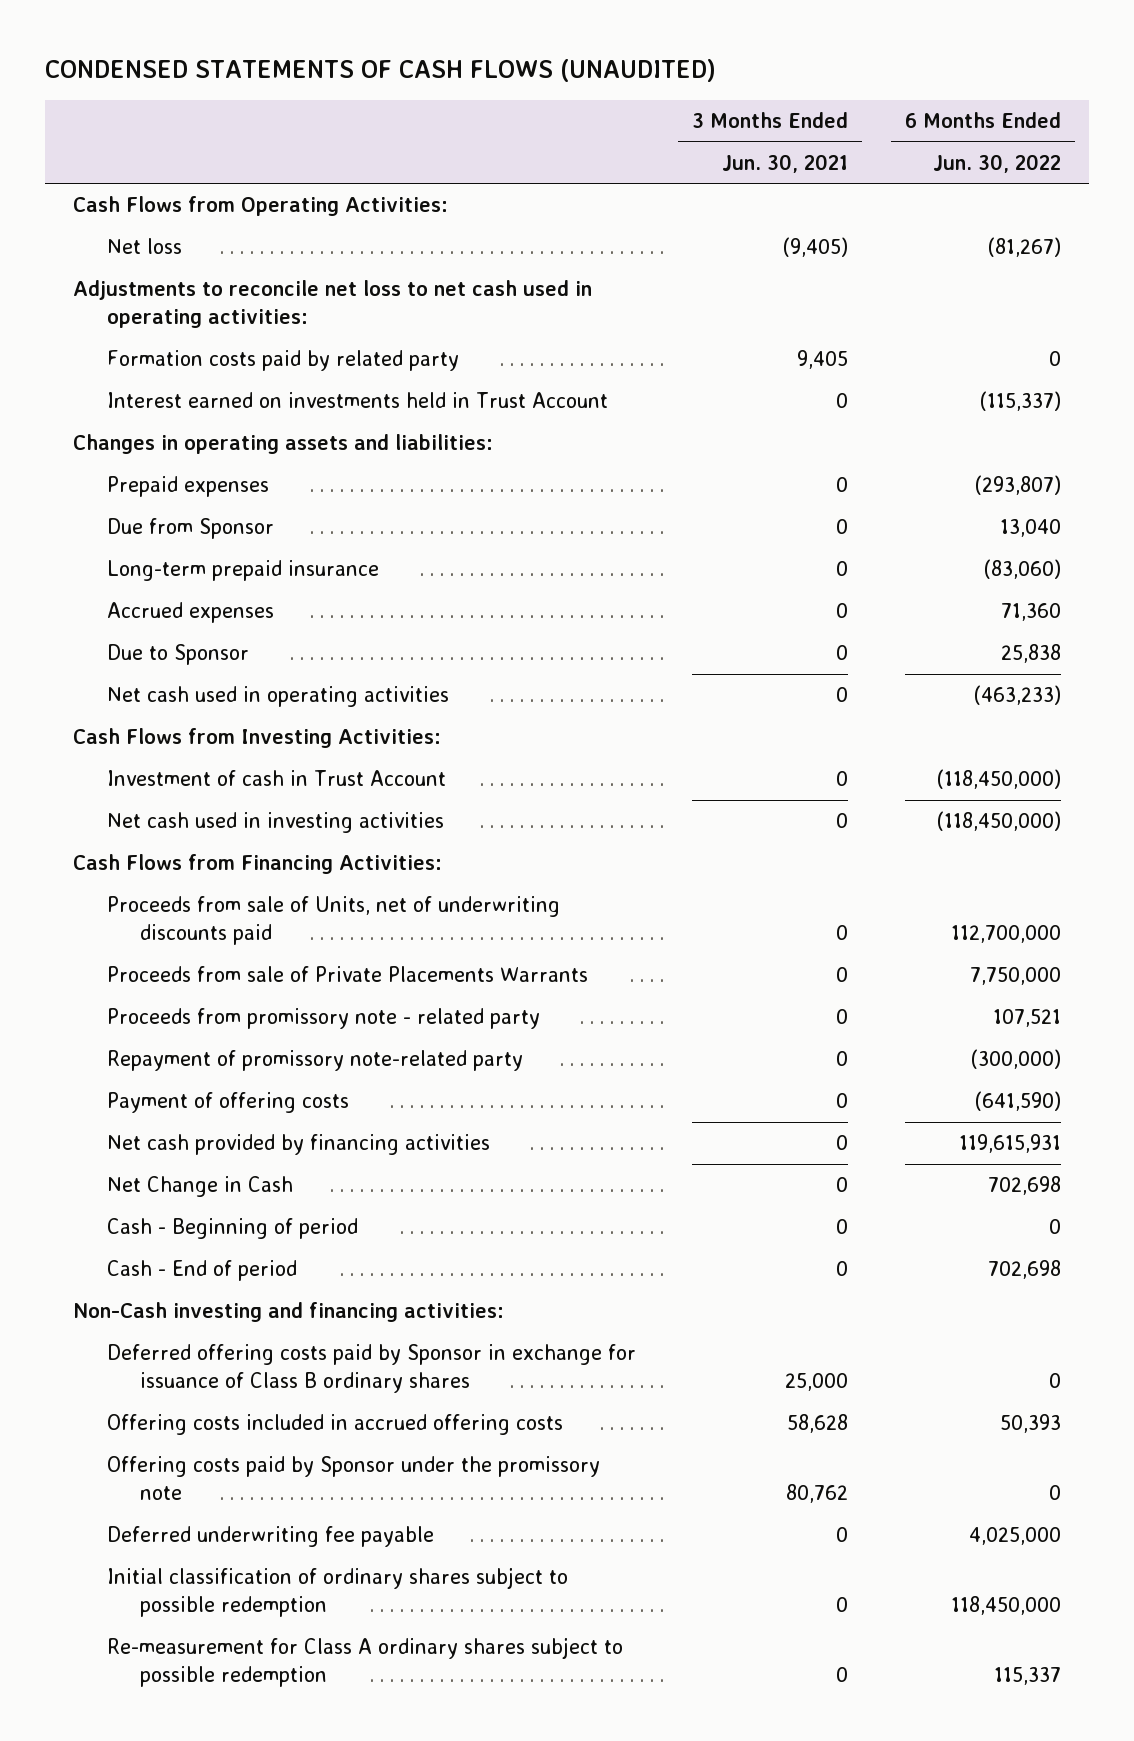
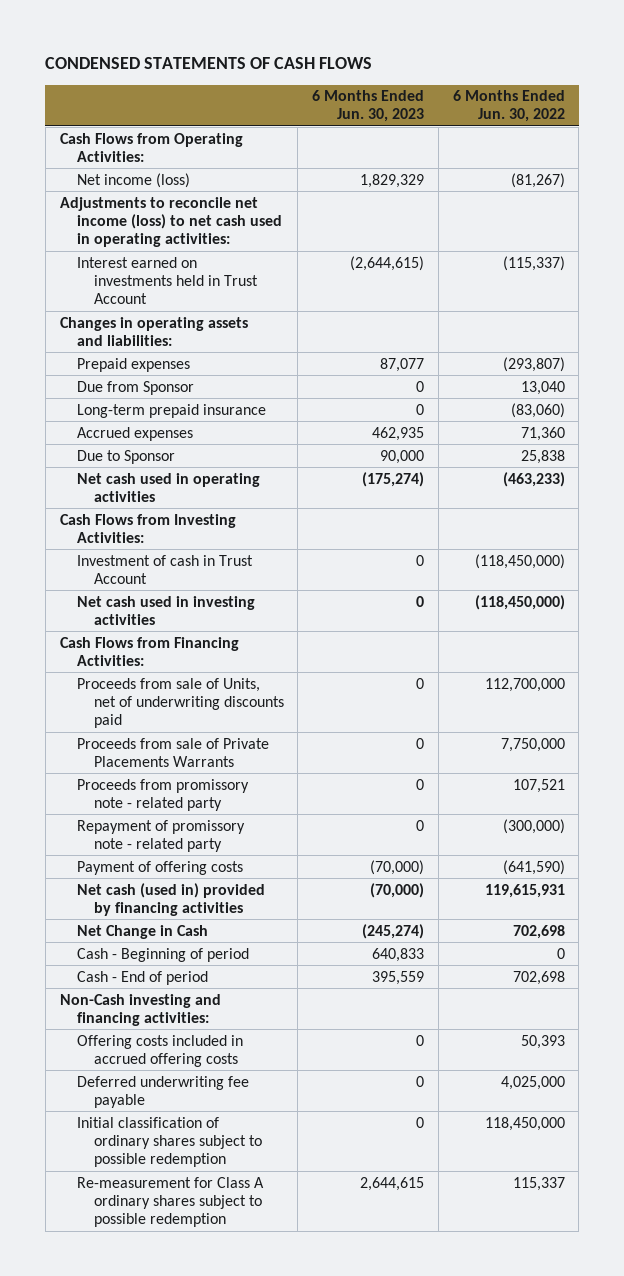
- CONDENSED STATEMENTS OF CASH FLOWS (UNAUDITED)
+ CONDENSED STATEMENTS OF CASH FLOWS
- | 3 Months Ended Jun. 30, 2021 | 6 Months Ended Jun. 30, 2022
+ | 6 Months Ended Jun. 30, 2023 | 6 Months Ended Jun. 30, 2022
- Net loss | (9,405) | (81,267)
- Adjustments to reconcile net loss to net cash used in operating activities:
- Formation costs paid by related party | 9,405 | 0
+ Net income (loss) | 1,829,329 | (81,267)
+ Adjustments to reconcile net income (loss) to net cash used in operating activities:
- Repayment of promissory note-related party | 0 | (300,000)
+ Repayment of promissory note - related party | 0 | (300,000)
- Net cash provided by financing activities | 0 | 119,615,931
+ Net cash (used in) provided by financing activities | (70,000) | 119,615,931
- Deferred offering costs paid by Sponsor in exchange for issuance of Class B ordinary shares | 25,000 | 0
- Offering costs paid by Sponsor under the promissory note | 80,762 | 0

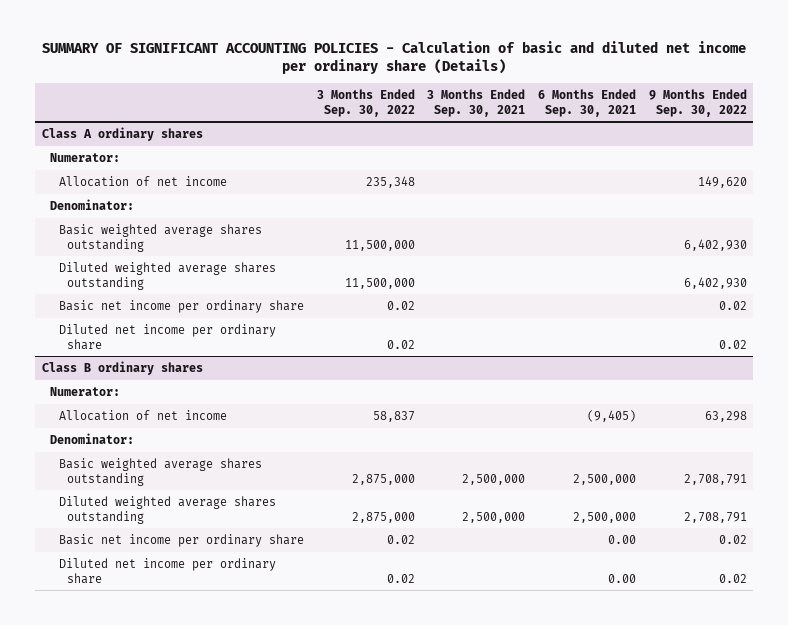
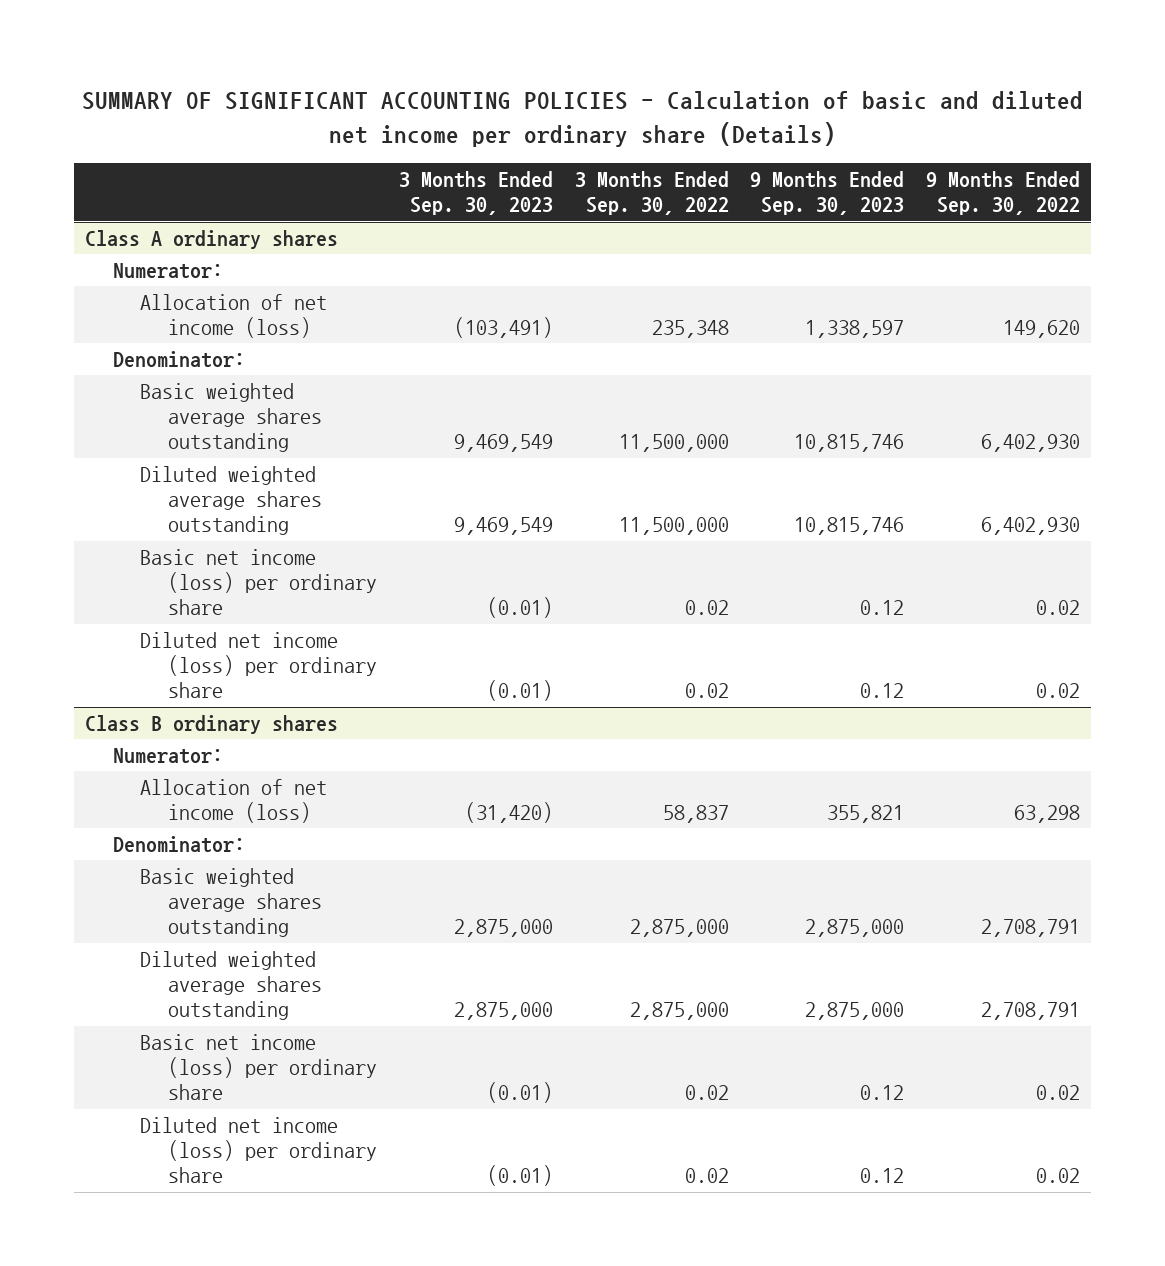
- | 3 Months Ended Sep. 30, 2022 | 3 Months Ended Sep. 30, 2021 | 6 Months Ended Sep. 30, 2021 | 9 Months Ended Sep. 30, 2022
+ | 3 Months Ended Sep. 30, 2023 | 3 Months Ended Sep. 30, 2022 | 9 Months Ended Sep. 30, 2023 | 9 Months Ended Sep. 30, 2022
@ Class A ordinary shares
- Allocation of net income | 235,348 | | | 149,620
+ Allocation of net income (loss) | (103,491) | 235,348 | 1,338,597 | 149,620
- Basic net income per ordinary share | 0.02 | | | 0.02
- Diluted net income per ordinary share | 0.02 | | | 0.02
+ Basic net income (loss) per ordinary share | (0.01) | 0.02 | 0.12 | 0.02
+ Diluted net income (loss) per ordinary share | (0.01) | 0.02 | 0.12 | 0.02
@ Class B ordinary shares
- Allocation of net income | 58,837 | | (9,405) | 63,298
+ Allocation of net income (loss) | (31,420) | 58,837 | 355,821 | 63,298
- Basic net income per ordinary share | 0.02 | | 0.00 | 0.02
- Diluted net income per ordinary share | 0.02 | | 0.00 | 0.02
+ Basic net income (loss) per ordinary share | (0.01) | 0.02 | 0.12 | 0.02
+ Diluted net income (loss) per ordinary share | (0.01) | 0.02 | 0.12 | 0.02

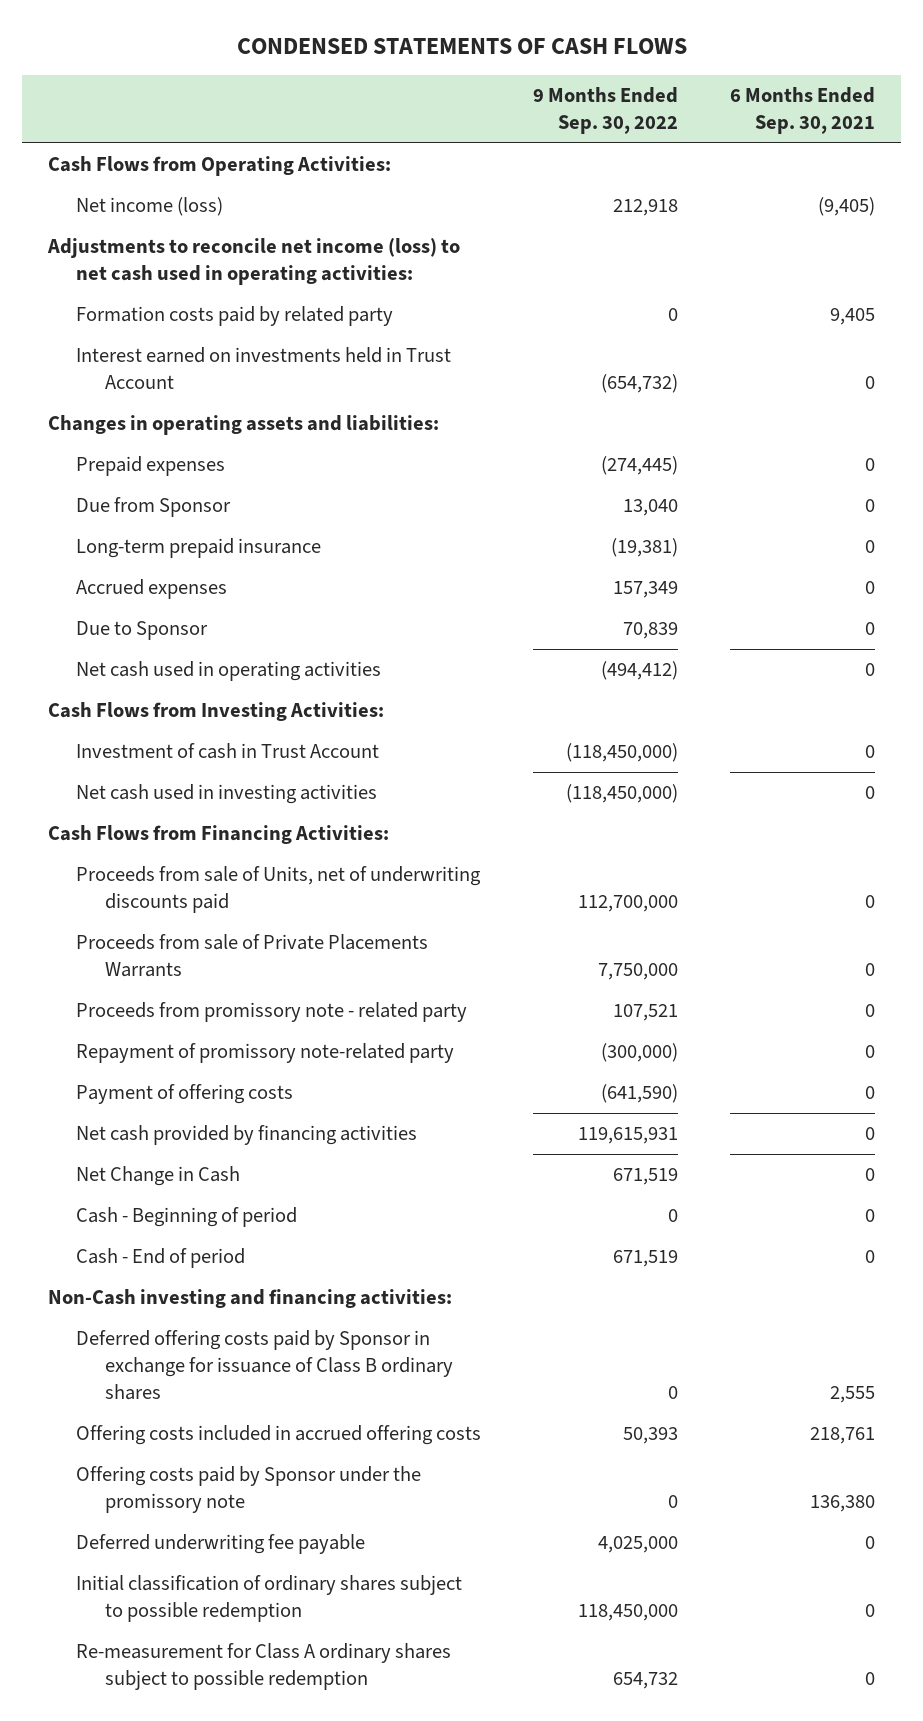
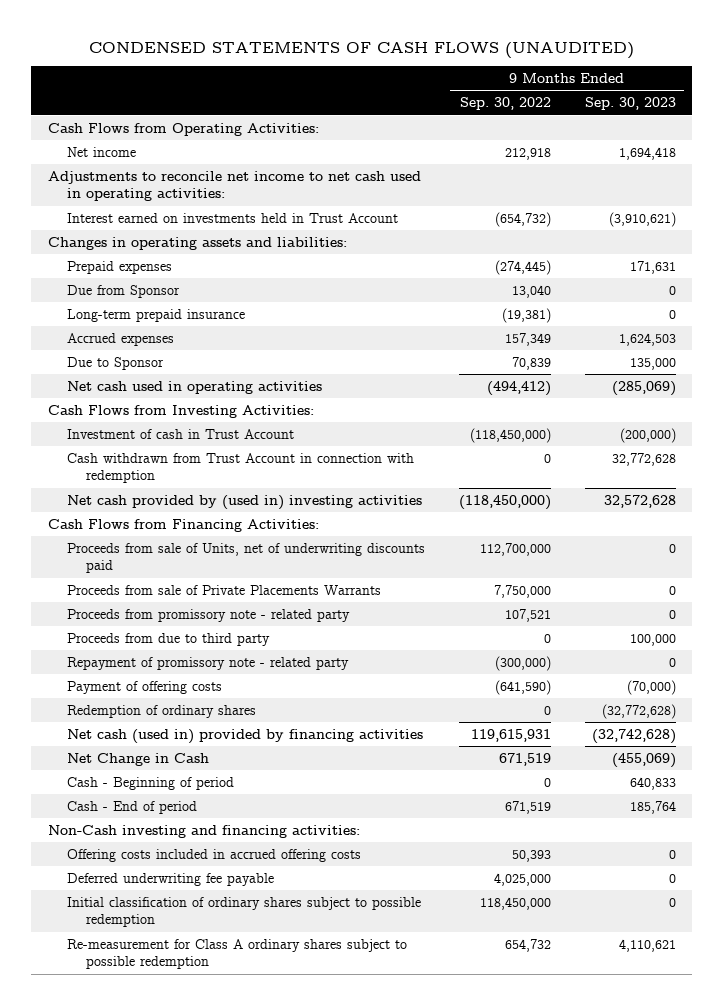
- CONDENSED STATEMENTS OF CASH FLOWS
+ CONDENSED STATEMENTS OF CASH FLOWS (UNAUDITED)
- | 9 Months Ended Sep. 30, 2022 | 6 Months Ended Sep. 30, 2021
+ | 9 Months Ended Sep. 30, 2022 | 9 Months Ended Sep. 30, 2023
- Net income (loss) | 212,918 | (9,405)
- Adjustments to reconcile net income (loss) to net cash used in operating activities:
- Formation costs paid by related party | 0 | 9,405
+ Net income | 212,918 | 1,694,418
+ Adjustments to reconcile net income to net cash used in operating activities:
- Net cash used in investing activities | (118,450,000) | 0
+ Cash withdrawn from Trust Account in connection with redemption | 0 | 32,772,628
+ Net cash provided by (used in) investing activities | (118,450,000) | 32,572,628
- Repayment of promissory note-related party | (300,000) | 0
+ Proceeds from due to third party | 0 | 100,000
+ Repayment of promissory note - related party | (300,000) | 0
- Net cash provided by financing activities | 119,615,931 | 0
+ Redemption of ordinary shares | 0 | (32,772,628)
+ Net cash (used in) provided by financing activities | 119,615,931 | (32,742,628)
- Deferred offering costs paid by Sponsor in exchange for issuance of Class B ordinary shares | 0 | 2,555
- Offering costs paid by Sponsor under the promissory note | 0 | 136,380

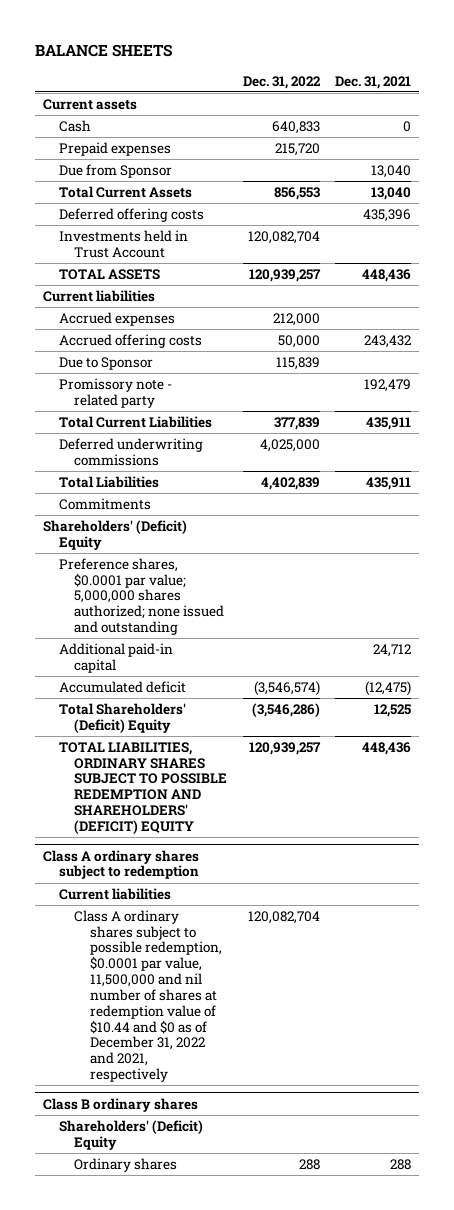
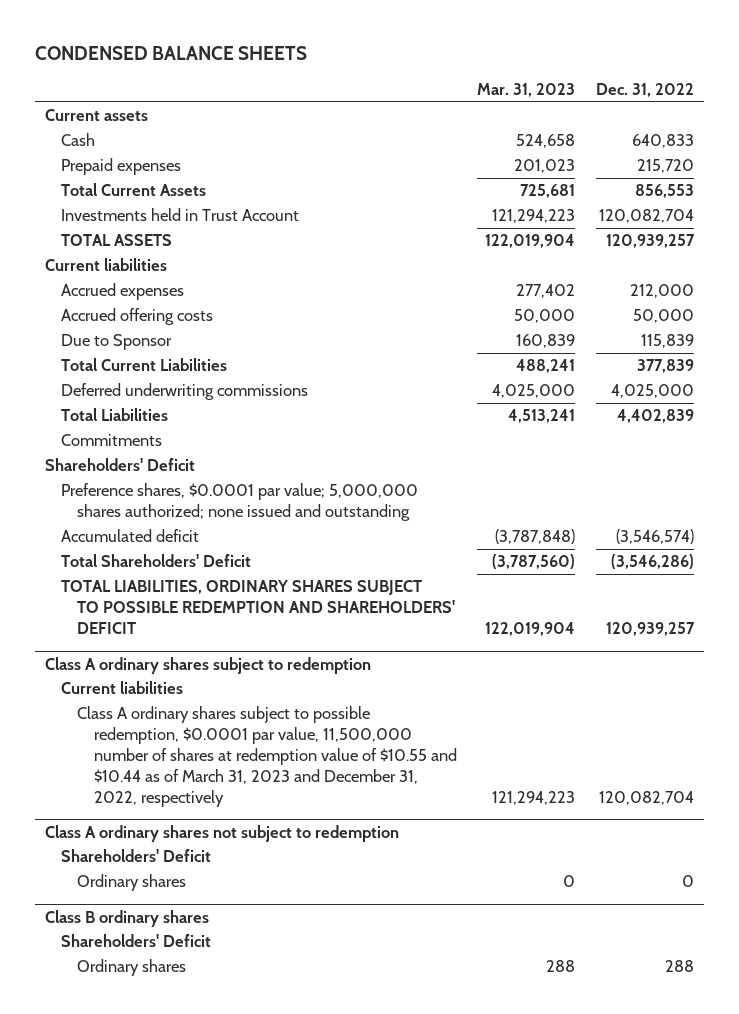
- BALANCE SHEETS
+ CONDENSED BALANCE SHEETS
- | Dec. 31, 2022 | Dec. 31, 2021
+ | Mar. 31, 2023 | Dec. 31, 2022
- Due from Sponsor | | 13,040
- Deferred offering costs | | 435,396
- Promissory note - related party | | 192,479
- Shareholders' (Deficit) Equity
+ Shareholders' Deficit
- Additional paid-in capital | | 24,712
- Total Shareholders' (Deficit) Equity | (3,546,286) | 12,525
- TOTAL LIABILITIES, ORDINARY SHARES SUBJECT TO POSSIBLE REDEMPTION AND SHAREHOLDERS' (DEFICIT) EQUITY | 120,939,257 | 448,436
+ Total Shareholders' Deficit | (3,787,560) | (3,546,286)
+ TOTAL LIABILITIES, ORDINARY SHARES SUBJECT TO POSSIBLE REDEMPTION AND SHAREHOLDERS' DEFICIT | 122,019,904 | 120,939,257
@ Class A ordinary shares subject to redemption
- Class A ordinary shares subject to possible redemption, $0.0001 par value, 11,500,000 and nil number of shares at redemption value of $10.44 and $0 as of December 31, 2022 and 2021, respectively | 120,082,704 |
+ Class A ordinary shares subject to possible redemption, $0.0001 par value, 11,500,000 number of shares at redemption value of $10.55 and $10.44 as of March 31, 2023 and December 31, 2022, respectively | 121,294,223 | 120,082,704
+ Class A ordinary shares not subject to redemption
+ Shareholders' Deficit
+ Ordinary shares | 0 | 0
@ Class B ordinary shares
- Shareholders' (Deficit) Equity
+ Shareholders' Deficit

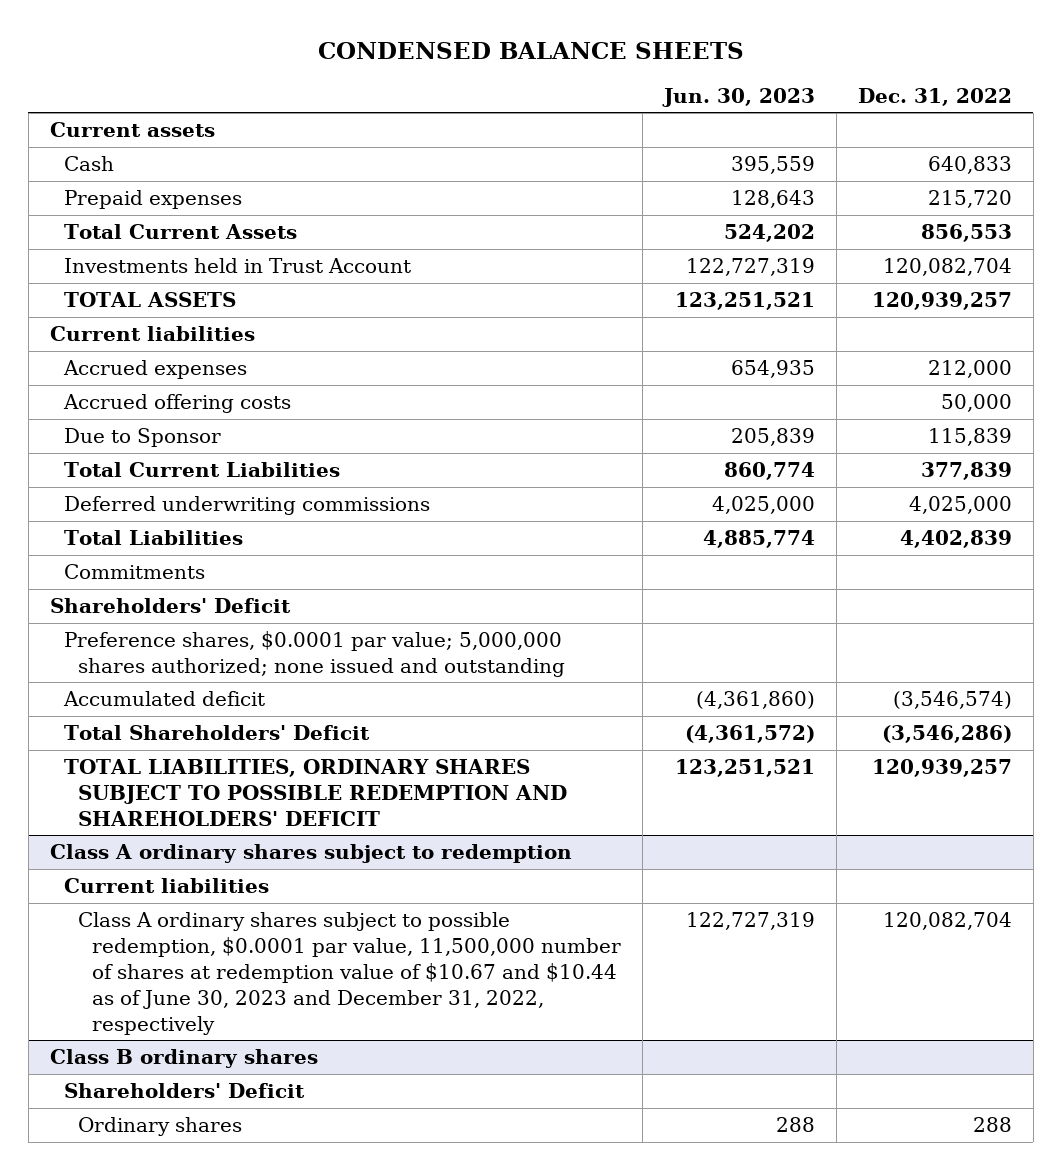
- | Mar. 31, 2023 | Dec. 31, 2022
+ | Jun. 30, 2023 | Dec. 31, 2022
@ Class A ordinary shares subject to redemption
- Class A ordinary shares subject to possible redemption, $0.0001 par value, 11,500,000 number of shares at redemption value of $10.55 and $10.44 as of March 31, 2023 and December 31, 2022, respectively | 121,294,223 | 120,082,704
- Class A ordinary shares not subject to redemption
- Shareholders' Deficit
- Ordinary shares | 0 | 0
@ Class A ordinary shares subject to redemption
+ Class A ordinary shares subject to possible redemption, $0.0001 par value, 11,500,000 number of shares at redemption value of $10.67 and $10.44 as of June 30, 2023 and December 31, 2022, respectively | 122,727,319 | 120,082,704

